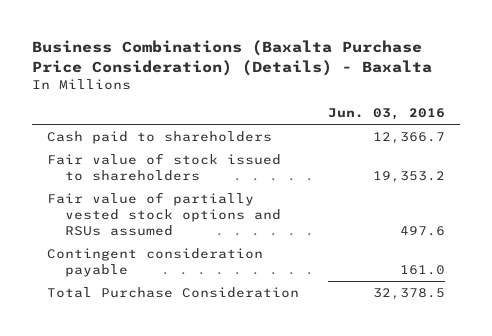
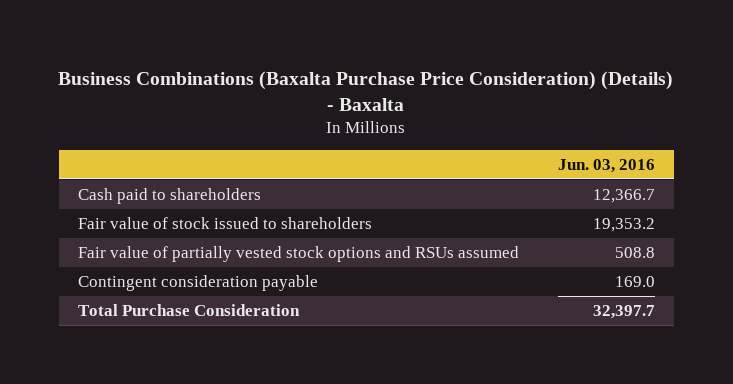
- Fair value of partially vested stock options and RSUs assumed | 497.6
- Contingent consideration payable | 161.0
- Total Purchase Consideration | 32,378.5
+ Fair value of partially vested stock options and RSUs assumed | 508.8
+ Contingent consideration payable | 169.0
+ Total Purchase Consideration | 32,397.7

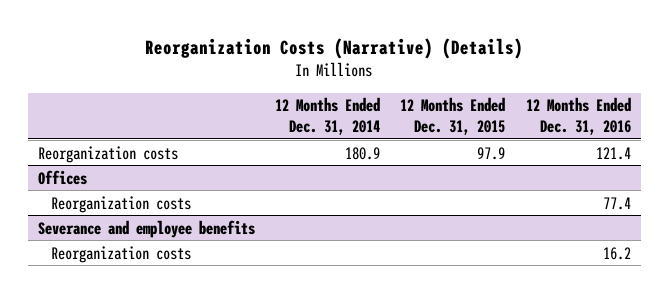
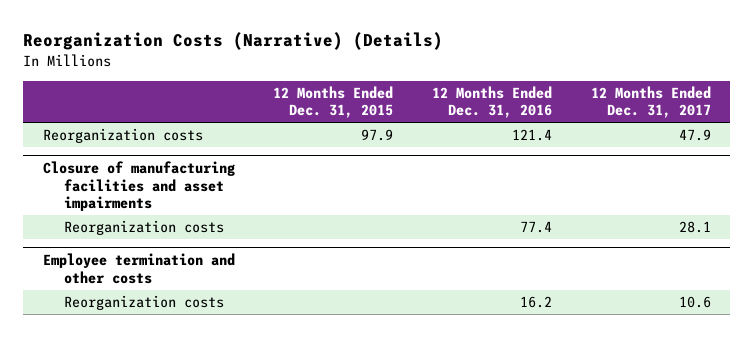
- | 12 Months Ended Dec. 31, 2014 | 12 Months Ended Dec. 31, 2015 | 12 Months Ended Dec. 31, 2016
+ | 12 Months Ended Dec. 31, 2015 | 12 Months Ended Dec. 31, 2016 | 12 Months Ended Dec. 31, 2017
- Offices
+ Closure of manufacturing facilities and asset impairments
- Severance and employee benefits
+ Employee termination and other costs

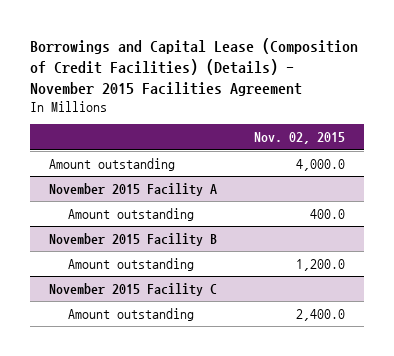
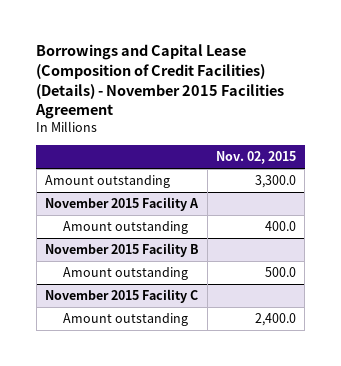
- Amount outstanding | 4,000.0
+ Amount outstanding | 3,300.0
@ November 2015 Facility B
- Amount outstanding | 1,200.0
+ Amount outstanding | 500.0

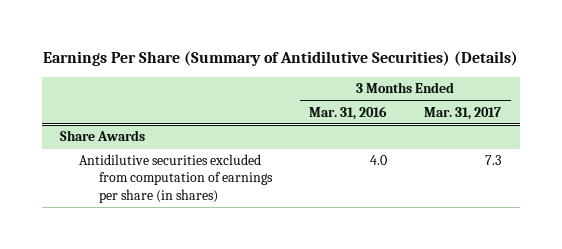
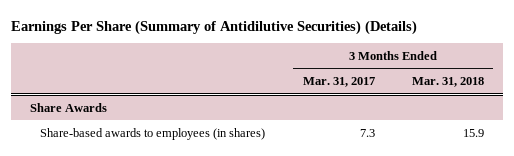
- | 3 Months Ended Mar. 31, 2016 | 3 Months Ended Mar. 31, 2017
+ | 3 Months Ended Mar. 31, 2017 | 3 Months Ended Mar. 31, 2018
@ Share Awards
- Antidilutive securities excluded from computation of earnings per share (in shares) | 4.0 | 7.3
+ Share-based awards to employees (in shares) | 7.3 | 15.9

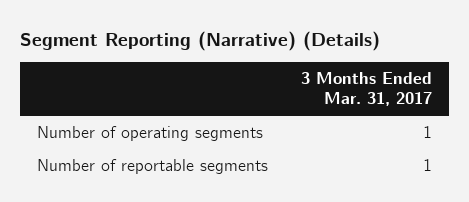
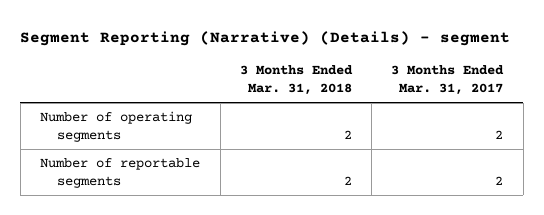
- Segment Reporting (Narrative) (Details)
+ Segment Reporting (Narrative) (Details) - segment
- | 3 Months Ended Mar. 31, 2017
+ | 3 Months Ended Mar. 31, 2018 | 3 Months Ended Mar. 31, 2017
- Number of operating segments | 1
- Number of reportable segments | 1
+ Number of operating segments | 2 | 2
+ Number of reportable segments | 2 | 2

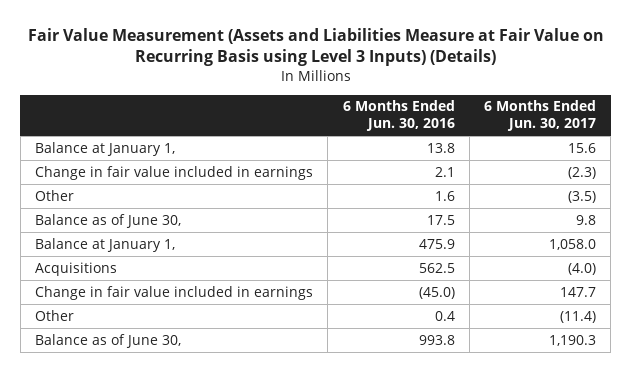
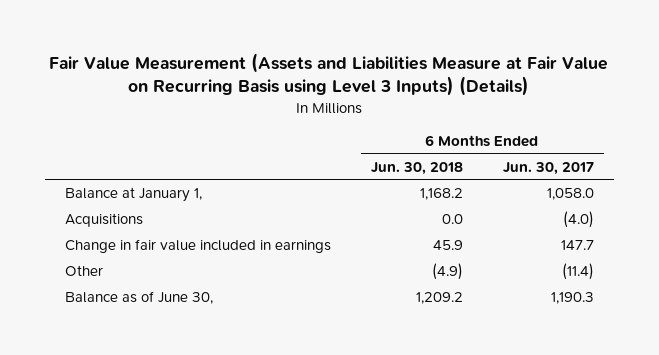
- | 6 Months Ended Jun. 30, 2016 | 6 Months Ended Jun. 30, 2017
+ | 6 Months Ended Jun. 30, 2018 | 6 Months Ended Jun. 30, 2017
- Balance at January 1, | 13.8 | 15.6
- Change in fair value included in earnings | 2.1 | (2.3)
- Other | 1.6 | (3.5)
- Balance as of June 30, | 17.5 | 9.8

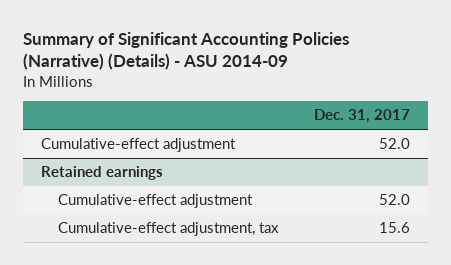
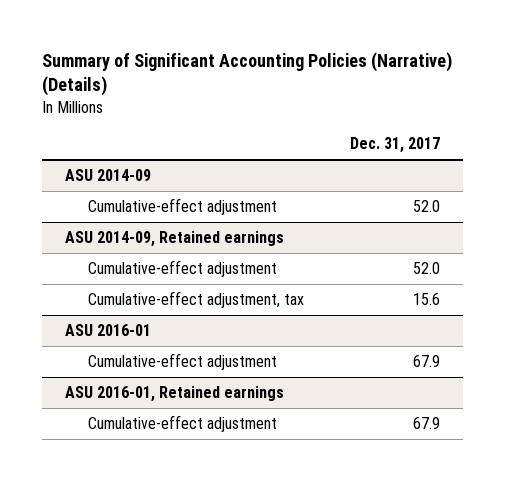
- Summary of Significant Accounting Policies (Narrative) (Details) - ASU 2014-09
+ Summary of Significant Accounting Policies (Narrative) (Details)
+ ASU 2014-09
- Retained earnings
+ ASU 2014-09, Retained earnings
+ ASU 2016-01
+ Cumulative-effect adjustment | 67.9
+ ASU 2016-01, Retained earnings
+ Cumulative-effect adjustment | 67.9

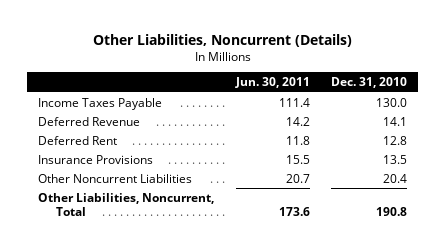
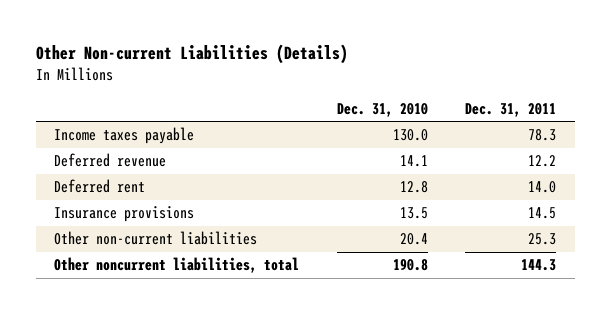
- Other Liabilities, Noncurrent (Details)
+ Other Non-current Liabilities (Details)
- | Jun. 30, 2011 | Dec. 31, 2010
+ | Dec. 31, 2010 | Dec. 31, 2011
- Income Taxes Payable | 111.4 | 130.0
- Deferred Revenue | 14.2 | 14.1
- Deferred Rent | 11.8 | 12.8
- Insurance Provisions | 15.5 | 13.5
- Other Noncurrent Liabilities | 20.7 | 20.4
- Other Liabilities, Noncurrent, Total | 173.6 | 190.8
+ Income taxes payable | 130.0 | 78.3
+ Deferred revenue | 14.1 | 12.2
+ Deferred rent | 12.8 | 14.0
+ Insurance provisions | 13.5 | 14.5
+ Other non-current liabilities | 20.4 | 25.3
+ Other noncurrent liabilities, total | 190.8 | 144.3

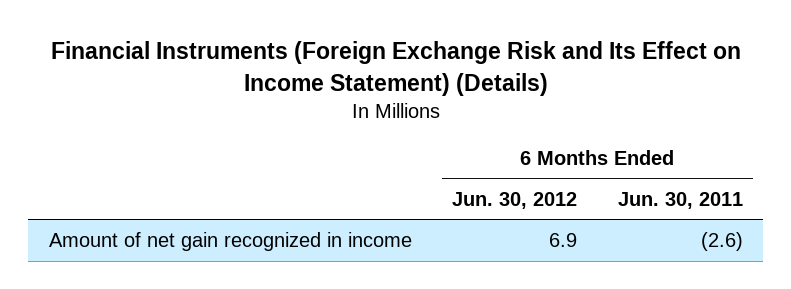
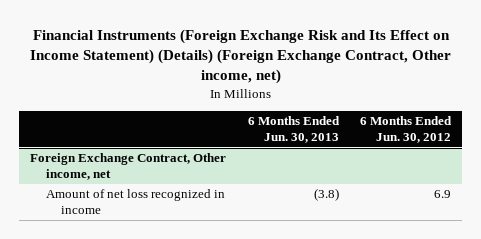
- Financial Instruments (Foreign Exchange Risk and Its Effect on Income Statement) (Details)
+ Financial Instruments (Foreign Exchange Risk and Its Effect on Income Statement) (Details) (Foreign Exchange Contract, Other income, net)
- | 6 Months Ended Jun. 30, 2012 | 6 Months Ended Jun. 30, 2011
+ | 6 Months Ended Jun. 30, 2013 | 6 Months Ended Jun. 30, 2012
- Amount of net gain recognized in income | 6.9 | (2.6)
+ Foreign Exchange Contract, Other income, net
+ Amount of net loss recognized in income | (3.8) | 6.9

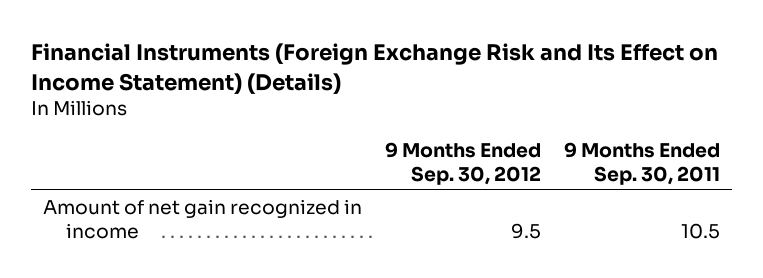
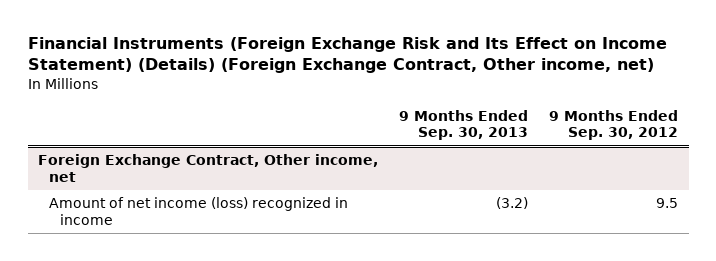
- Financial Instruments (Foreign Exchange Risk and Its Effect on Income Statement) (Details)
+ Financial Instruments (Foreign Exchange Risk and Its Effect on Income Statement) (Details) (Foreign Exchange Contract, Other income, net)
- | 9 Months Ended Sep. 30, 2012 | 9 Months Ended Sep. 30, 2011
+ | 9 Months Ended Sep. 30, 2013 | 9 Months Ended Sep. 30, 2012
- Amount of net gain recognized in income | 9.5 | 10.5
+ Foreign Exchange Contract, Other income, net
+ Amount of net income (loss) recognized in income | (3.2) | 9.5

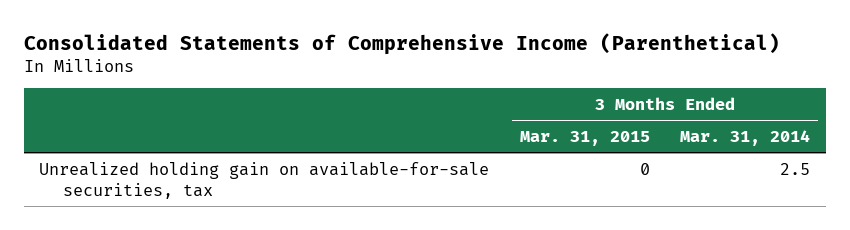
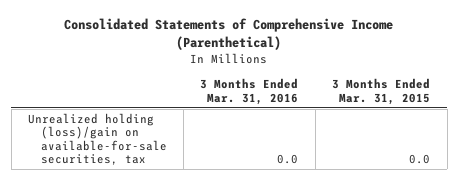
- | 3 Months Ended Mar. 31, 2015 | 3 Months Ended Mar. 31, 2014
+ | 3 Months Ended Mar. 31, 2016 | 3 Months Ended Mar. 31, 2015
- Unrealized holding gain on available-for-sale securities, tax | 0 | 2.5
+ Unrealized holding (loss)/gain on available-for-sale securities, tax | 0.0 | 0.0

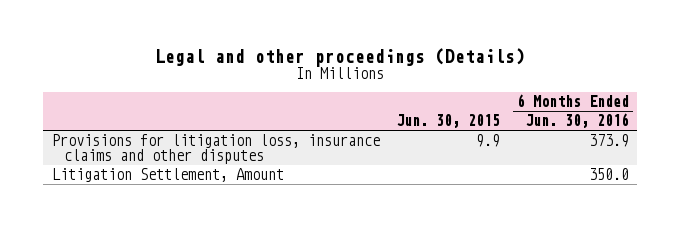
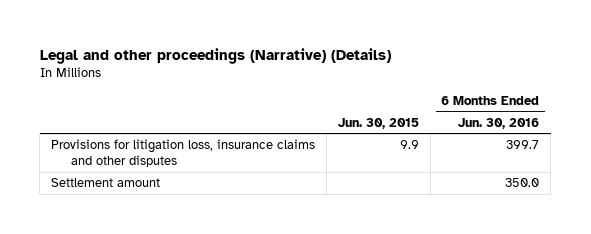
- Legal and other proceedings (Details)
+ Legal and other proceedings (Narrative) (Details)
- Provisions for litigation loss, insurance claims and other disputes | 9.9 | 373.9
- Litigation Settlement, Amount | | 350.0
+ Provisions for litigation loss, insurance claims and other disputes | 9.9 | 399.7
+ Settlement amount | | 350.0

